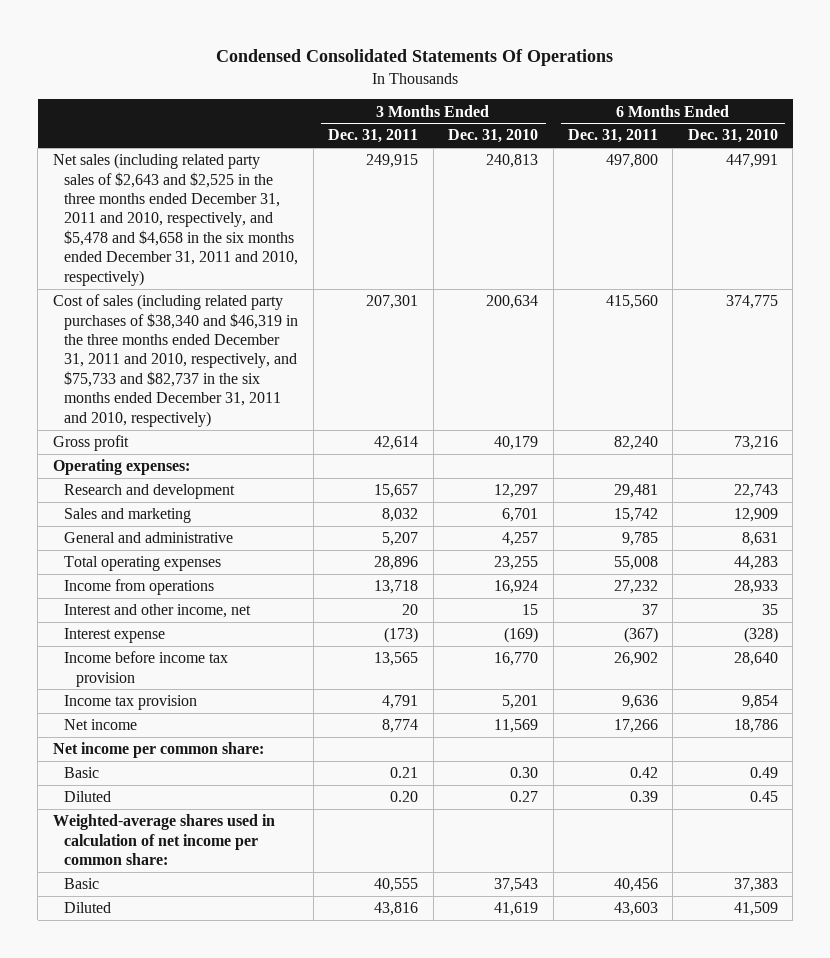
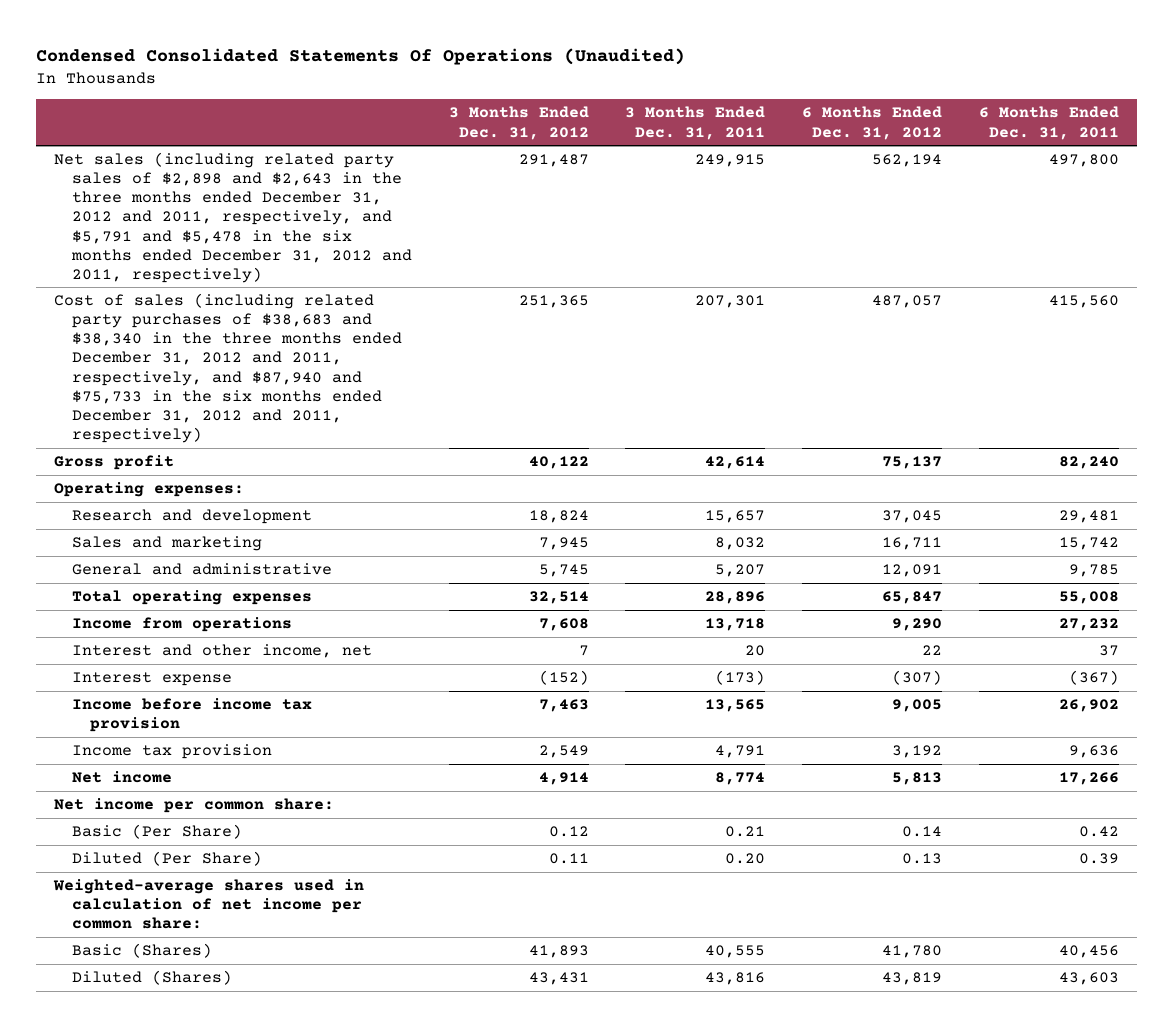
- Condensed Consolidated Statements Of Operations
+ Condensed Consolidated Statements Of Operations (Unaudited)
- | 3 Months Ended Dec. 31, 2011 | 3 Months Ended Dec. 31, 2010 | 6 Months Ended Dec. 31, 2011 | 6 Months Ended Dec. 31, 2010
+ | 3 Months Ended Dec. 31, 2012 | 3 Months Ended Dec. 31, 2011 | 6 Months Ended Dec. 31, 2012 | 6 Months Ended Dec. 31, 2011
- Net sales (including related party sales of $2,643 and $2,525 in the three months ended December 31, 2011 and 2010, respectively, and $5,478 and $4,658 in the six months ended December 31, 2011 and 2010, respectively) | 249,915 | 240,813 | 497,800 | 447,991
- Cost of sales (including related party purchases of $38,340 and $46,319 in the three months ended December 31, 2011 and 2010, respectively, and $75,733 and $82,737 in the six months ended December 31, 2011 and 2010, respectively) | 207,301 | 200,634 | 415,560 | 374,775
+ Net sales (including related party sales of $2,898 and $2,643 in the three months ended December 31, 2012 and 2011, respectively, and $5,791 and $5,478 in the six months ended December 31, 2012 and 2011, respectively) | 291,487 | 249,915 | 562,194 | 497,800
+ Cost of sales (including related party purchases of $38,683 and $38,340 in the three months ended December 31, 2012 and 2011, respectively, and $87,940 and $75,733 in the six months ended December 31, 2012 and 2011, respectively) | 251,365 | 207,301 | 487,057 | 415,560
- Basic | 0.21 | 0.30 | 0.42 | 0.49
- Diluted | 0.20 | 0.27 | 0.39 | 0.45
+ Basic (Per Share) | 0.12 | 0.21 | 0.14 | 0.42
+ Diluted (Per Share) | 0.11 | 0.20 | 0.13 | 0.39
- Basic | 40,555 | 37,543 | 40,456 | 37,383
- Diluted | 43,816 | 41,619 | 43,603 | 41,509
+ Basic (Shares) | 41,893 | 40,555 | 41,780 | 40,456
+ Diluted (Shares) | 43,431 | 43,816 | 43,819 | 43,603

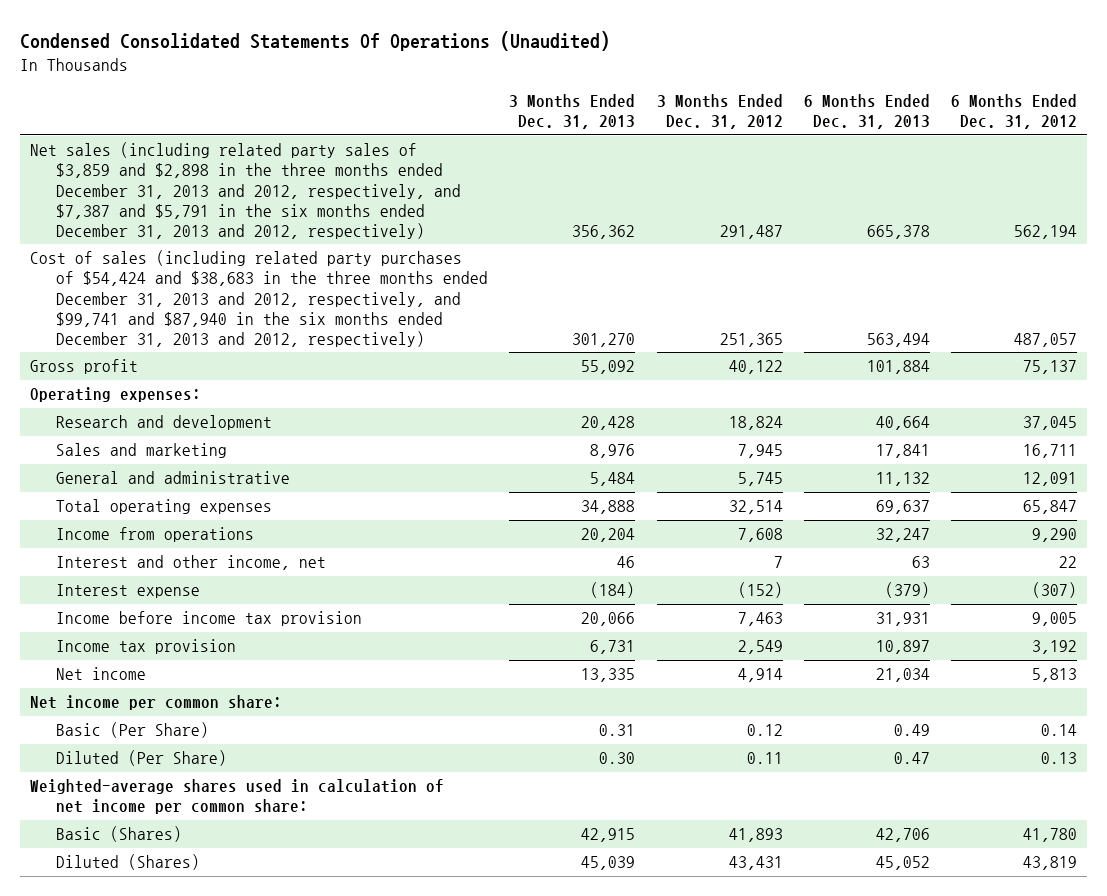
- | 3 Months Ended Dec. 31, 2012 | 3 Months Ended Dec. 31, 2011 | 6 Months Ended Dec. 31, 2012 | 6 Months Ended Dec. 31, 2011
+ | 3 Months Ended Dec. 31, 2013 | 3 Months Ended Dec. 31, 2012 | 6 Months Ended Dec. 31, 2013 | 6 Months Ended Dec. 31, 2012
- Net sales (including related party sales of $2,898 and $2,643 in the three months ended December 31, 2012 and 2011, respectively, and $5,791 and $5,478 in the six months ended December 31, 2012 and 2011, respectively) | 291,487 | 249,915 | 562,194 | 497,800
- Cost of sales (including related party purchases of $38,683 and $38,340 in the three months ended December 31, 2012 and 2011, respectively, and $87,940 and $75,733 in the six months ended December 31, 2012 and 2011, respectively) | 251,365 | 207,301 | 487,057 | 415,560
+ Net sales (including related party sales of $3,859 and $2,898 in the three months ended December 31, 2013 and 2012, respectively, and $7,387 and $5,791 in the six months ended December 31, 2013 and 2012, respectively) | 356,362 | 291,487 | 665,378 | 562,194
+ Cost of sales (including related party purchases of $54,424 and $38,683 in the three months ended December 31, 2013 and 2012, respectively, and $99,741 and $87,940 in the six months ended December 31, 2013 and 2012, respectively) | 301,270 | 251,365 | 563,494 | 487,057

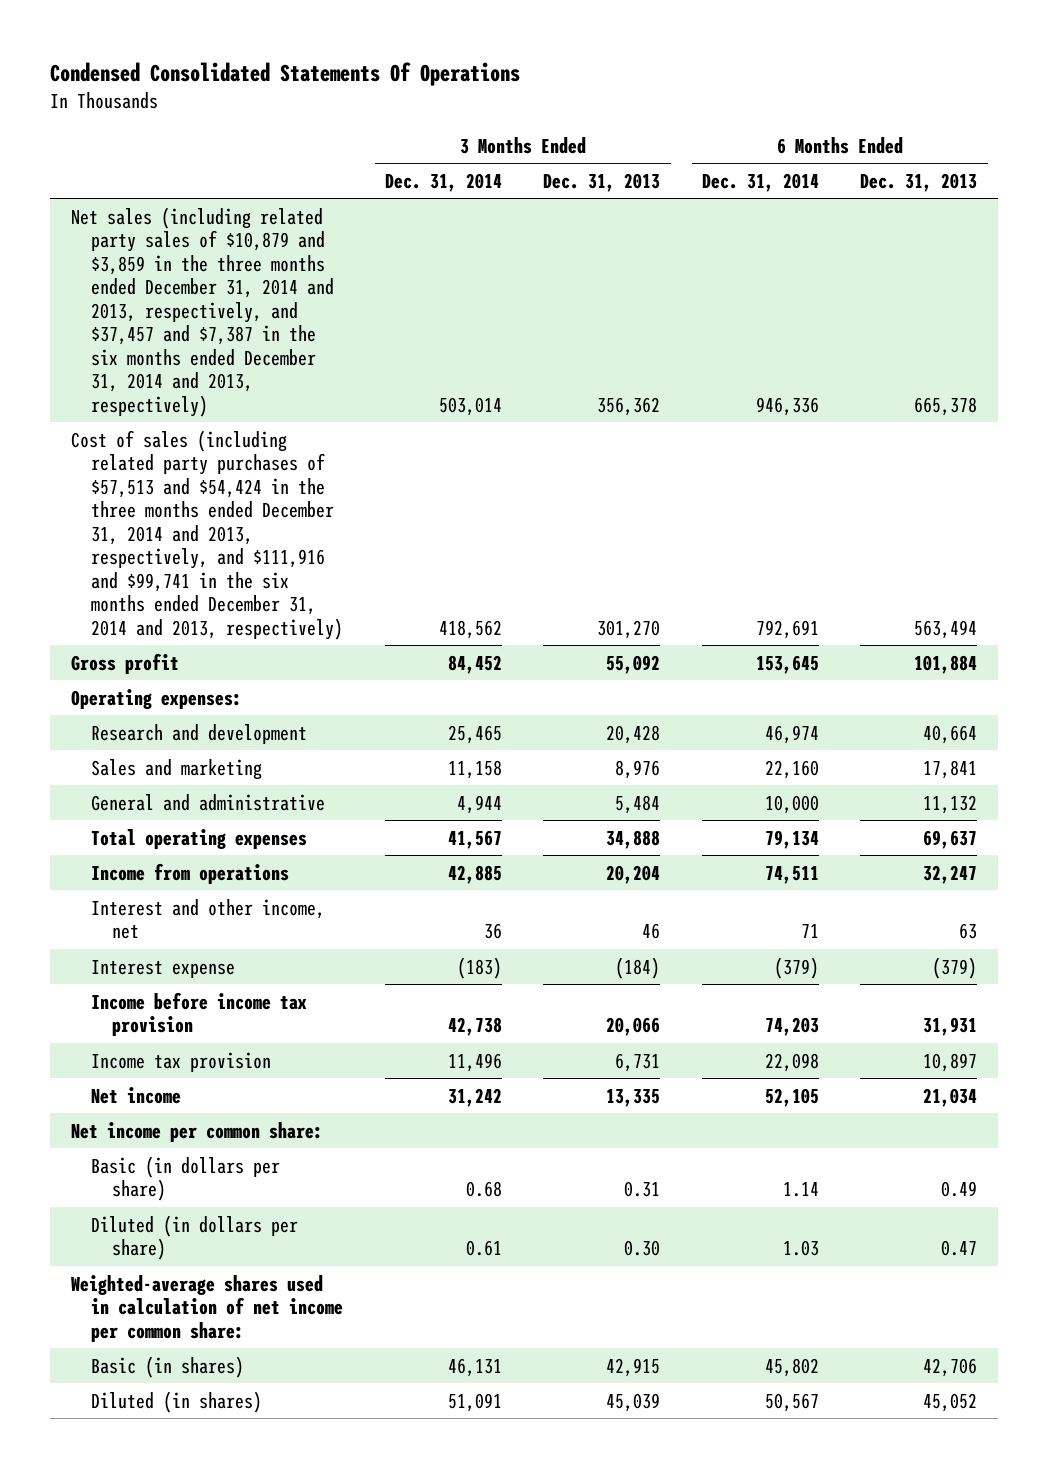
- Condensed Consolidated Statements Of Operations (Unaudited)
+ Condensed Consolidated Statements Of Operations
- | 3 Months Ended Dec. 31, 2013 | 3 Months Ended Dec. 31, 2012 | 6 Months Ended Dec. 31, 2013 | 6 Months Ended Dec. 31, 2012
+ | 3 Months Ended Dec. 31, 2014 | 3 Months Ended Dec. 31, 2013 | 6 Months Ended Dec. 31, 2014 | 6 Months Ended Dec. 31, 2013
- Net sales (including related party sales of $3,859 and $2,898 in the three months ended December 31, 2013 and 2012, respectively, and $7,387 and $5,791 in the six months ended December 31, 2013 and 2012, respectively) | 356,362 | 291,487 | 665,378 | 562,194
- Cost of sales (including related party purchases of $54,424 and $38,683 in the three months ended December 31, 2013 and 2012, respectively, and $99,741 and $87,940 in the six months ended December 31, 2013 and 2012, respectively) | 301,270 | 251,365 | 563,494 | 487,057
+ Net sales (including related party sales of $10,879 and $3,859 in the three months ended December 31, 2014 and 2013, respectively, and $37,457 and $7,387 in the six months ended December 31, 2014 and 2013, respectively) | 503,014 | 356,362 | 946,336 | 665,378
+ Cost of sales (including related party purchases of $57,513 and $54,424 in the three months ended December 31, 2014 and 2013, respectively, and $111,916 and $99,741 in the six months ended December 31, 2014 and 2013, respectively) | 418,562 | 301,270 | 792,691 | 563,494
- Basic (Per Share) | 0.31 | 0.12 | 0.49 | 0.14
- Diluted (Per Share) | 0.30 | 0.11 | 0.47 | 0.13
+ Basic (in dollars per share) | 0.68 | 0.31 | 1.14 | 0.49
+ Diluted (in dollars per share) | 0.61 | 0.30 | 1.03 | 0.47
- Basic (Shares) | 42,915 | 41,893 | 42,706 | 41,780
- Diluted (Shares) | 45,039 | 43,431 | 45,052 | 43,819
+ Basic (in shares) | 46,131 | 42,915 | 45,802 | 42,706
+ Diluted (in shares) | 51,091 | 45,039 | 50,567 | 45,052

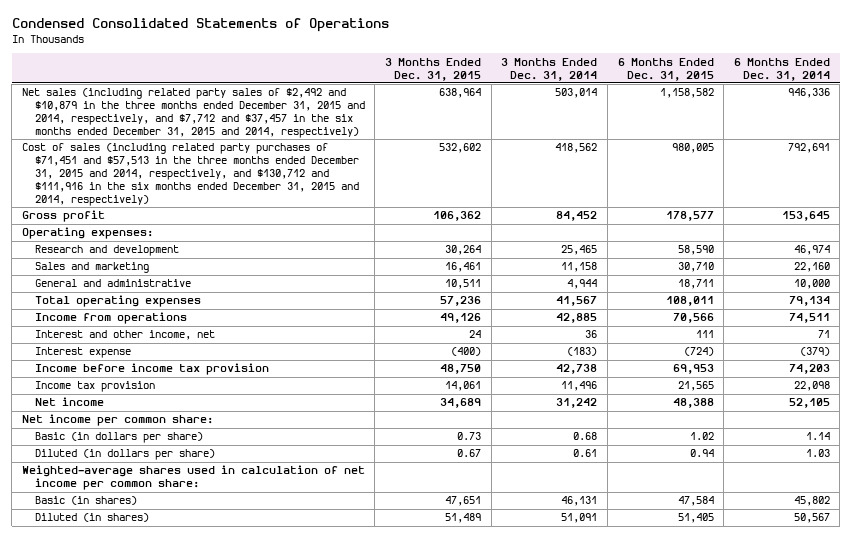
- Condensed Consolidated Statements Of Operations
+ Condensed Consolidated Statements of Operations
- | 3 Months Ended Dec. 31, 2014 | 3 Months Ended Dec. 31, 2013 | 6 Months Ended Dec. 31, 2014 | 6 Months Ended Dec. 31, 2013
+ | 3 Months Ended Dec. 31, 2015 | 3 Months Ended Dec. 31, 2014 | 6 Months Ended Dec. 31, 2015 | 6 Months Ended Dec. 31, 2014
- Net sales (including related party sales of $10,879 and $3,859 in the three months ended December 31, 2014 and 2013, respectively, and $37,457 and $7,387 in the six months ended December 31, 2014 and 2013, respectively) | 503,014 | 356,362 | 946,336 | 665,378
- Cost of sales (including related party purchases of $57,513 and $54,424 in the three months ended December 31, 2014 and 2013, respectively, and $111,916 and $99,741 in the six months ended December 31, 2014 and 2013, respectively) | 418,562 | 301,270 | 792,691 | 563,494
+ Net sales (including related party sales of $2,492 and $10,879 in the three months ended December 31, 2015 and 2014, respectively, and $7,712 and $37,457 in the six months ended December 31, 2015 and 2014, respectively) | 638,964 | 503,014 | 1,158,582 | 946,336
+ Cost of sales (including related party purchases of $71,451 and $57,513 in the three months ended December 31, 2015 and 2014, respectively, and $130,712 and $111,916 in the six months ended December 31, 2015 and 2014, respectively) | 532,602 | 418,562 | 980,005 | 792,691

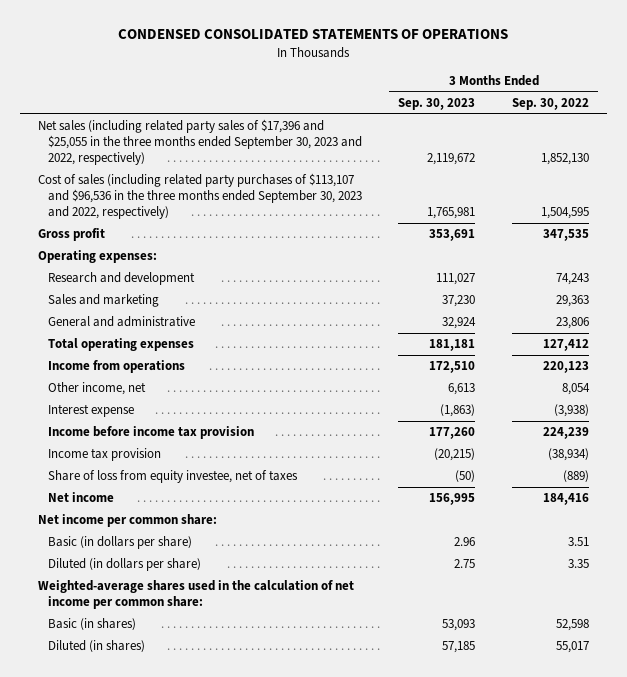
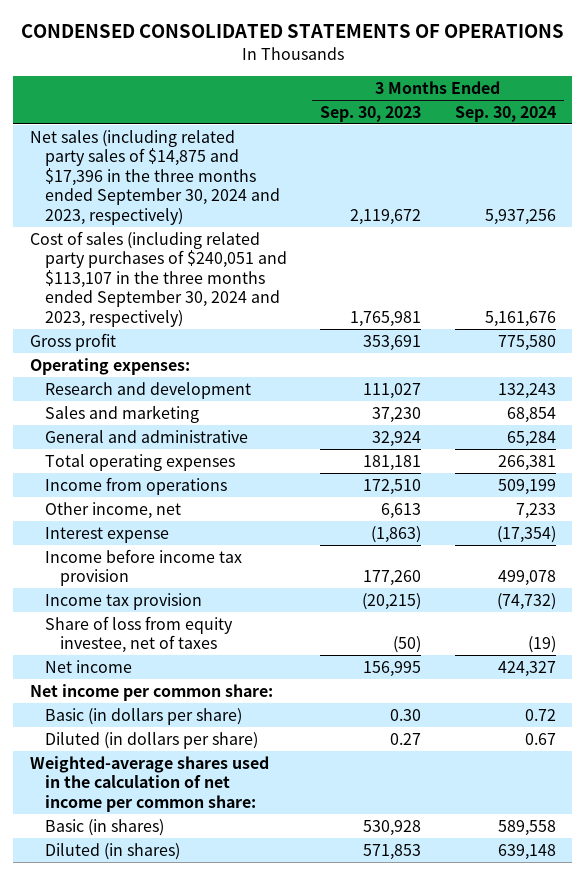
- | 3 Months Ended Sep. 30, 2023 | 3 Months Ended Sep. 30, 2022
+ | 3 Months Ended Sep. 30, 2023 | 3 Months Ended Sep. 30, 2024
- Net sales (including related party sales of $17,396 and $25,055 in the three months ended September 30, 2023 and 2022, respectively) | 2,119,672 | 1,852,130
- Cost of sales (including related party purchases of $113,107 and $96,536 in the three months ended September 30, 2023 and 2022, respectively) | 1,765,981 | 1,504,595
+ Net sales (including related party sales of $14,875 and $17,396 in the three months ended September 30, 2024 and 2023, respectively) | 2,119,672 | 5,937,256
+ Cost of sales (including related party purchases of $240,051 and $113,107 in the three months ended September 30, 2024 and 2023, respectively) | 1,765,981 | 5,161,676
- Basic (in dollars per share) | 2.96 | 3.51
- Diluted (in dollars per share) | 2.75 | 3.35
+ Basic (in dollars per share) | 0.30 | 0.72
+ Diluted (in dollars per share) | 0.27 | 0.67
- Basic (in shares) | 53,093 | 52,598
- Diluted (in shares) | 57,185 | 55,017
+ Basic (in shares) | 530,928 | 589,558
+ Diluted (in shares) | 571,853 | 639,148

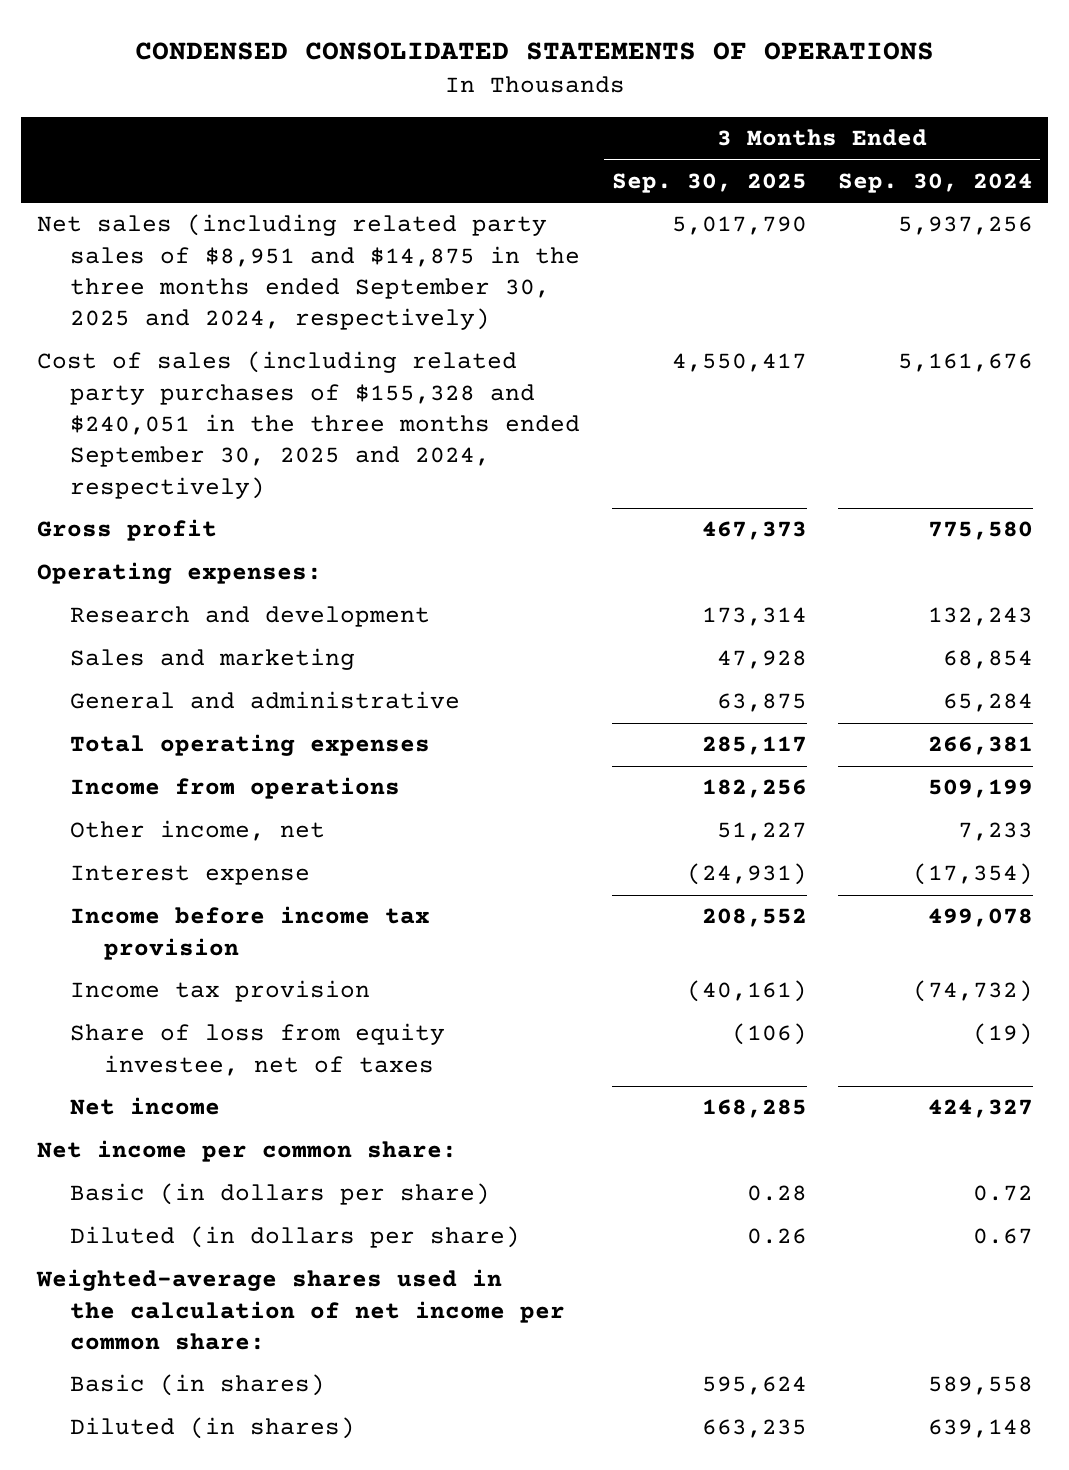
- | 3 Months Ended Sep. 30, 2023 | 3 Months Ended Sep. 30, 2024
+ | 3 Months Ended Sep. 30, 2025 | 3 Months Ended Sep. 30, 2024
- Net sales (including related party sales of $14,875 and $17,396 in the three months ended September 30, 2024 and 2023, respectively) | 2,119,672 | 5,937,256
- Cost of sales (including related party purchases of $240,051 and $113,107 in the three months ended September 30, 2024 and 2023, respectively) | 1,765,981 | 5,161,676
+ Net sales (including related party sales of $8,951 and $14,875 in the three months ended September 30, 2025 and 2024, respectively) | 5,017,790 | 5,937,256
+ Cost of sales (including related party purchases of $155,328 and $240,051 in the three months ended September 30, 2025 and 2024, respectively) | 4,550,417 | 5,161,676

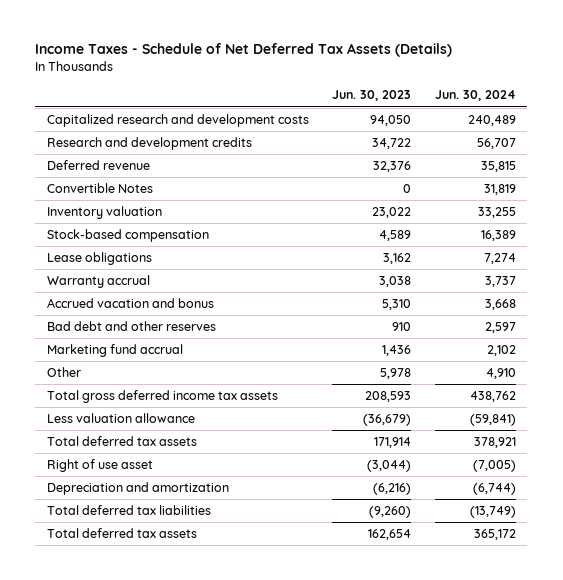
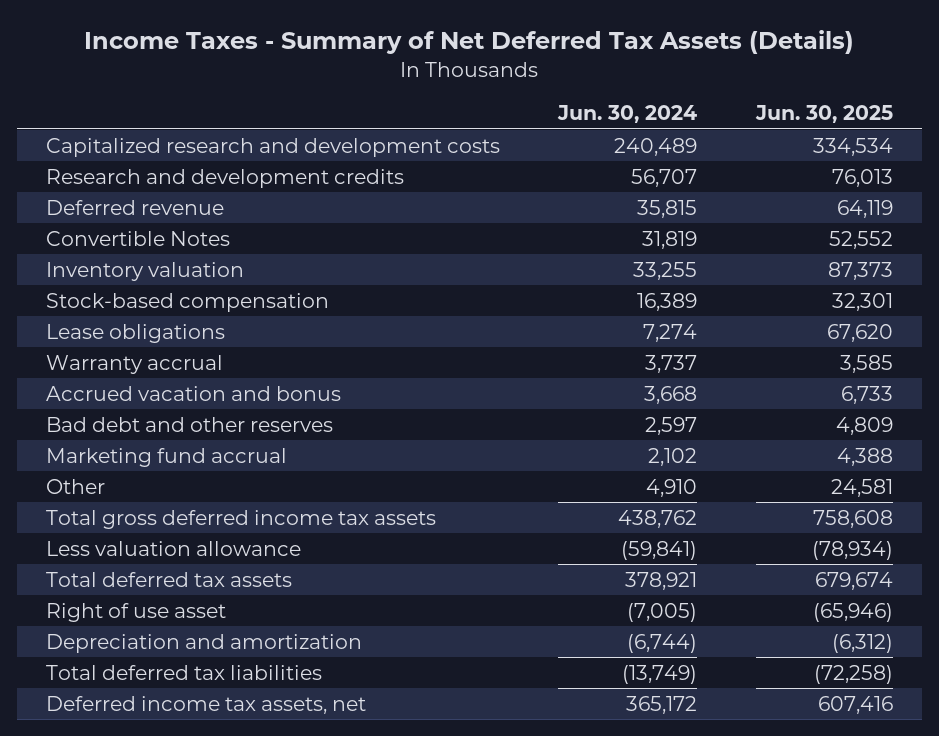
- Income Taxes - Schedule of Net Deferred Tax Assets (Details)
+ Income Taxes - Summary of Net Deferred Tax Assets (Details)
- | Jun. 30, 2023 | Jun. 30, 2024
+ | Jun. 30, 2024 | Jun. 30, 2025
- Total deferred tax assets | 162,654 | 365,172
+ Deferred income tax assets, net | 365,172 | 607,416

